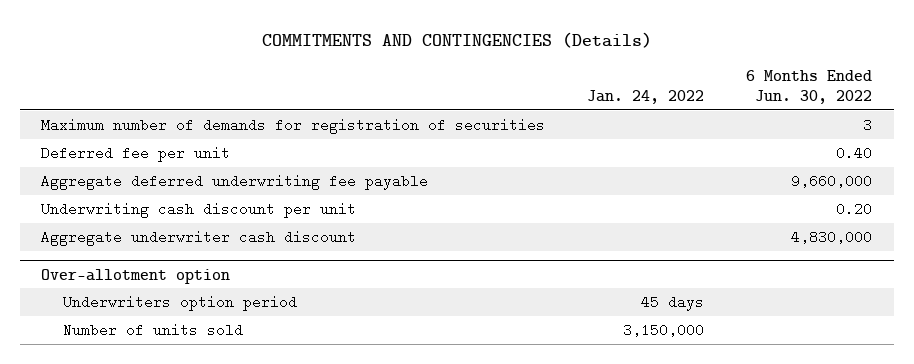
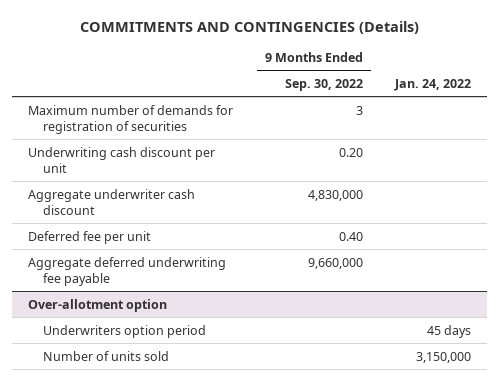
- | Jan. 24, 2022 | 6 Months Ended Jun. 30, 2022
+ | 9 Months Ended Sep. 30, 2022 | Jan. 24, 2022
moved down: Deferred fee per unit | 0.40 |
moved down: Aggregate deferred underwriting fee payable | 9,660,000 |

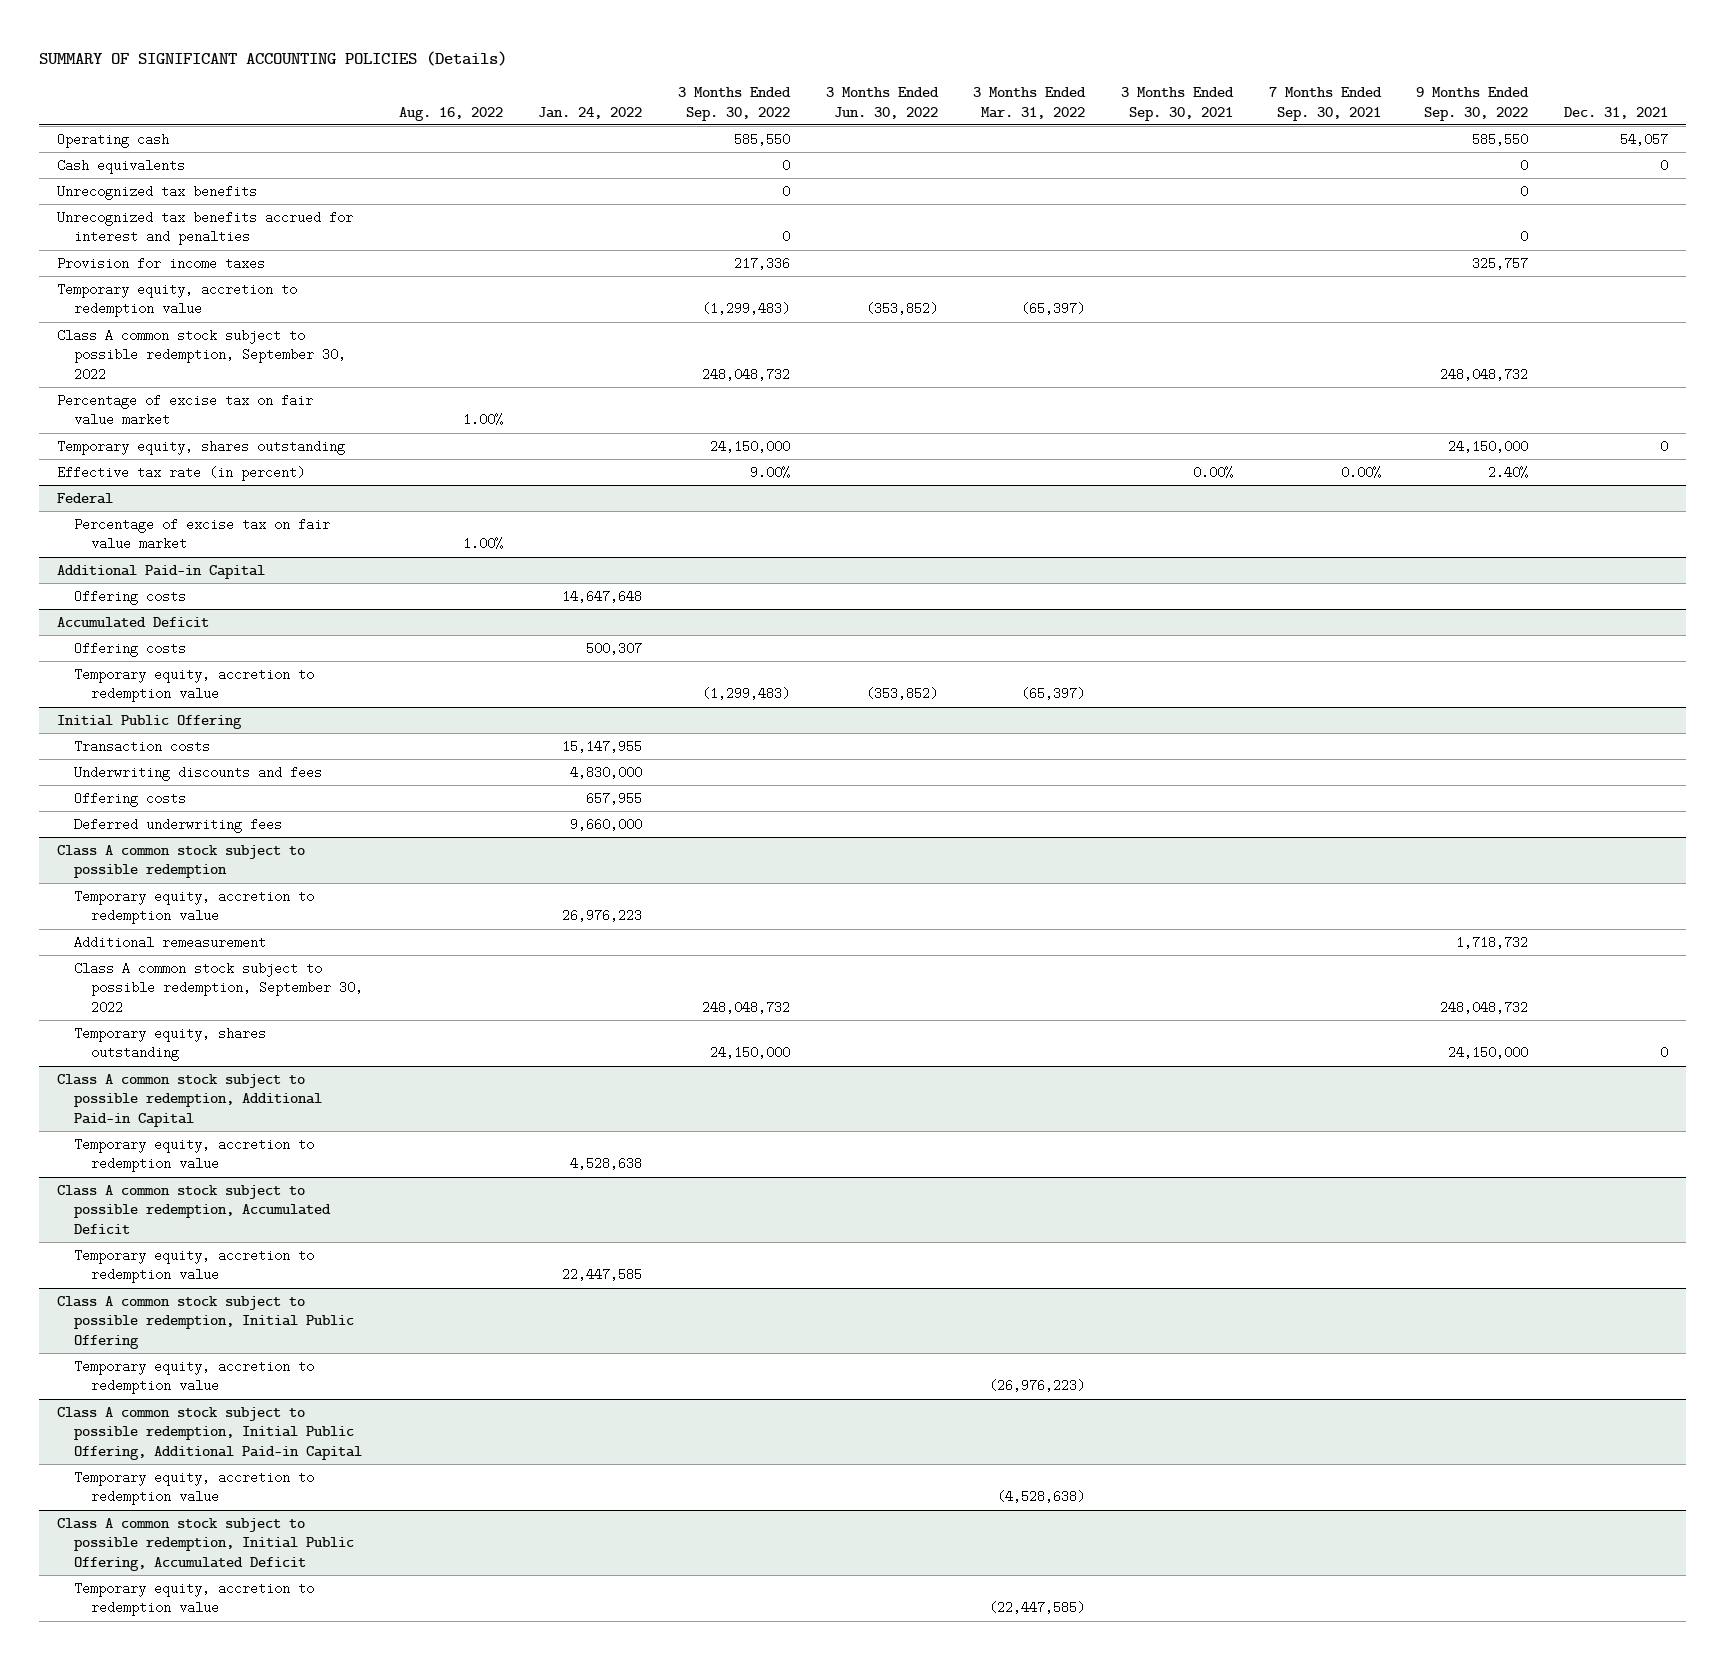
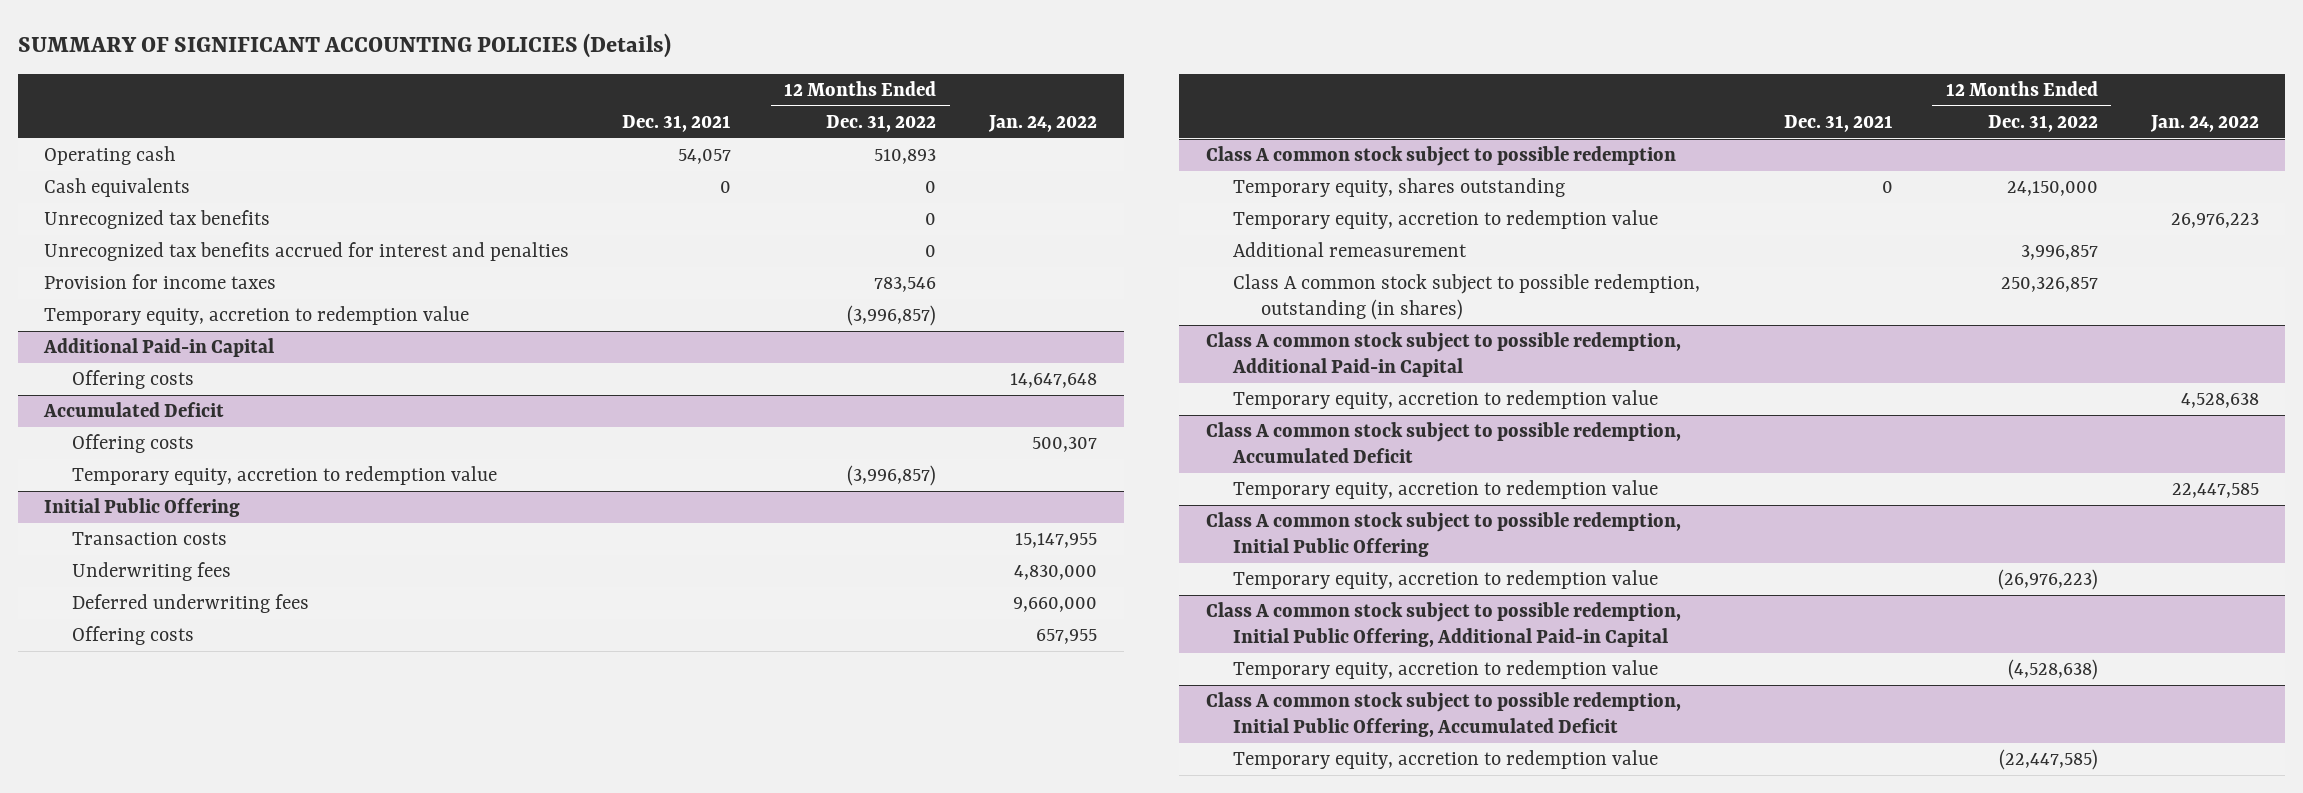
- | Aug. 16, 2022 | Jan. 24, 2022 | 3 Months Ended Sep. 30, 2022 | 3 Months Ended Jun. 30, 2022 | 3 Months Ended Mar. 31, 2022 | 3 Months Ended Sep. 30, 2021 | 7 Months Ended Sep. 30, 2021 | 9 Months Ended Sep. 30, 2022 | Dec. 31, 2021
+ | Dec. 31, 2021 | 12 Months Ended Dec. 31, 2022 | Jan. 24, 2022
- Class A common stock subject to possible redemption, September 30, 2022 | | | 248,048,732 | | | | | 248,048,732 |
- Percentage of excise tax on fair value market | 1.00% | | | | | | | |
- Temporary equity, shares outstanding | | | 24,150,000 | | | | | 24,150,000 | 0
- Effective tax rate (in percent) | | | 9.00% | | | 0.00% | 0.00% | 2.40% |
- Federal
- Percentage of excise tax on fair value market | 1.00% | | | | | | | |
@ Initial Public Offering
- Underwriting discounts and fees | | 4,830,000 | | | | | | |
+ Underwriting fees | | | 4,830,000
moved down: Offering costs | | | 657,955
@ Class A common stock subject to possible redemption
moved up: Temporary equity, shares outstanding | 0 | 24,150,000 |
- Class A common stock subject to possible redemption, September 30, 2022 | | | 248,048,732 | | | | | 248,048,732 |
+ Class A common stock subject to possible redemption, outstanding (in shares) | | 250,326,857 |

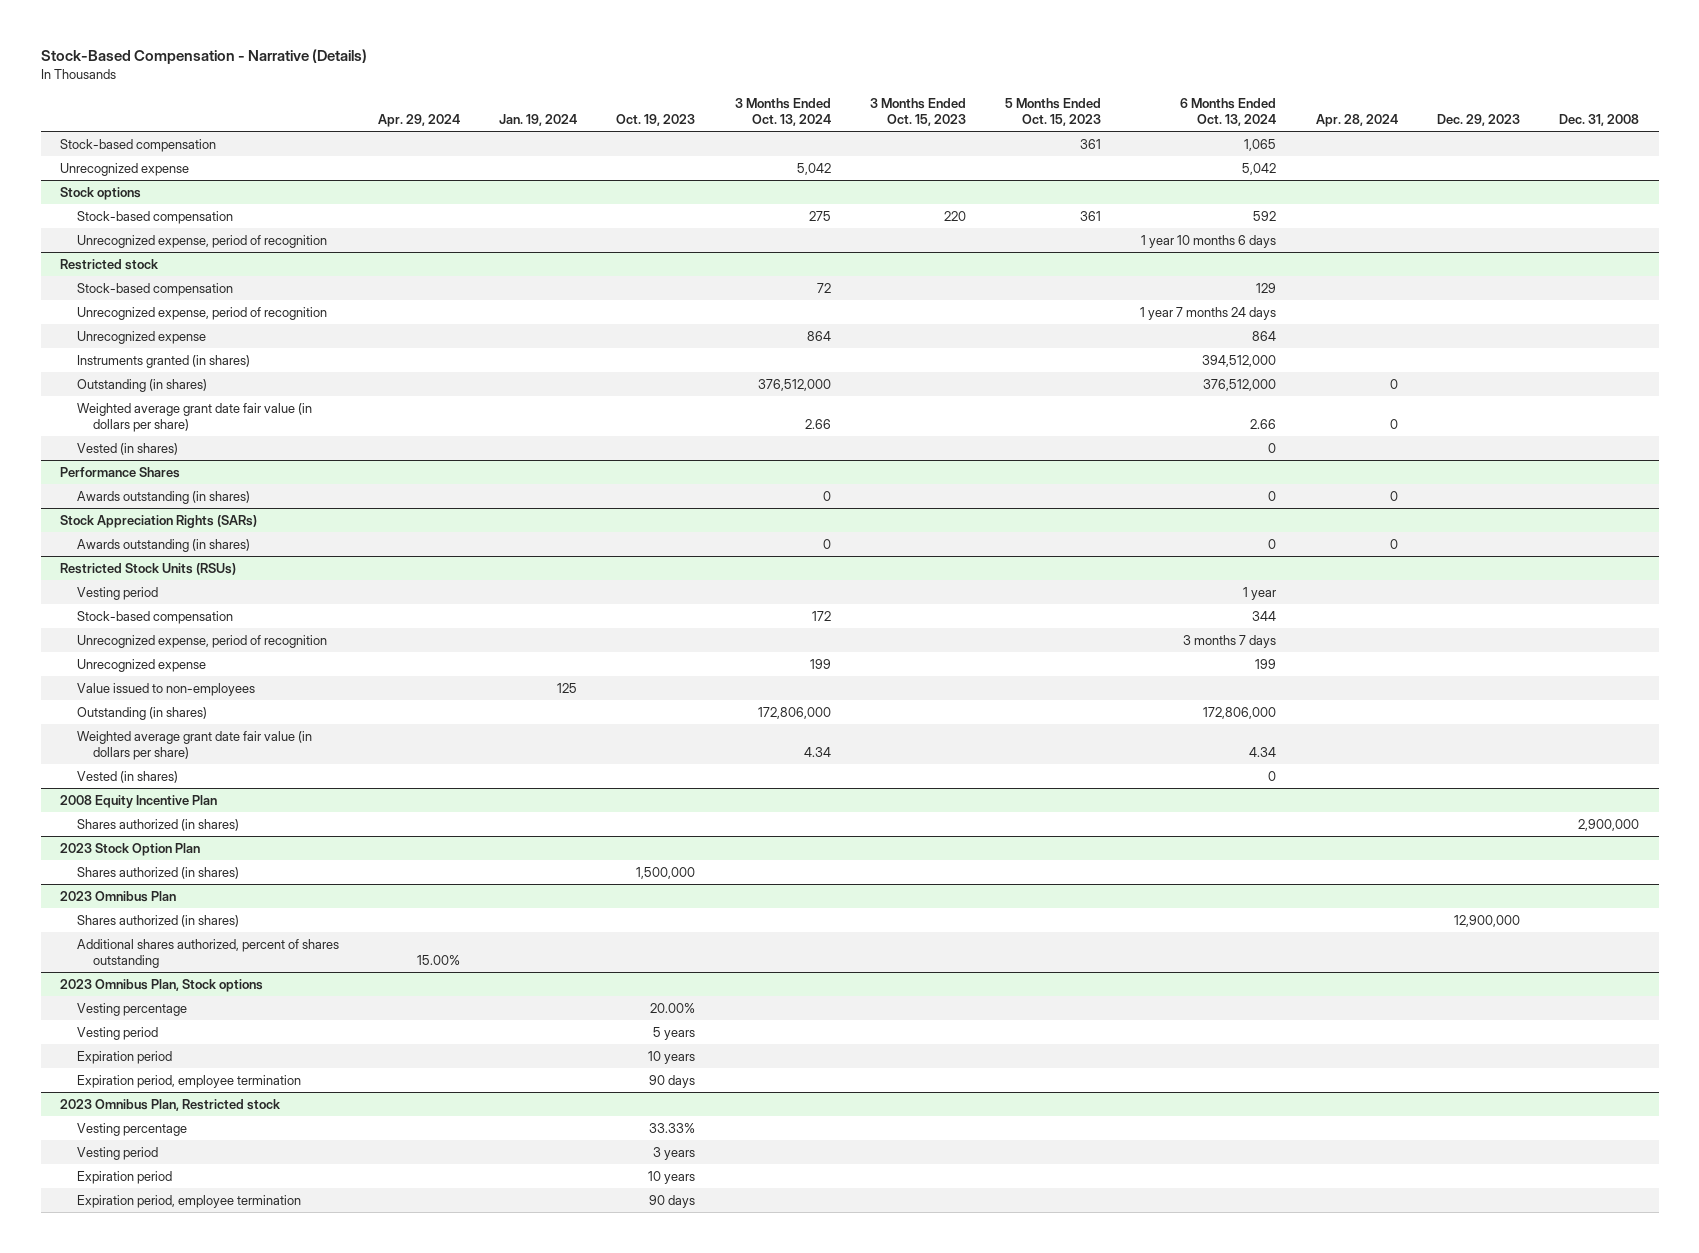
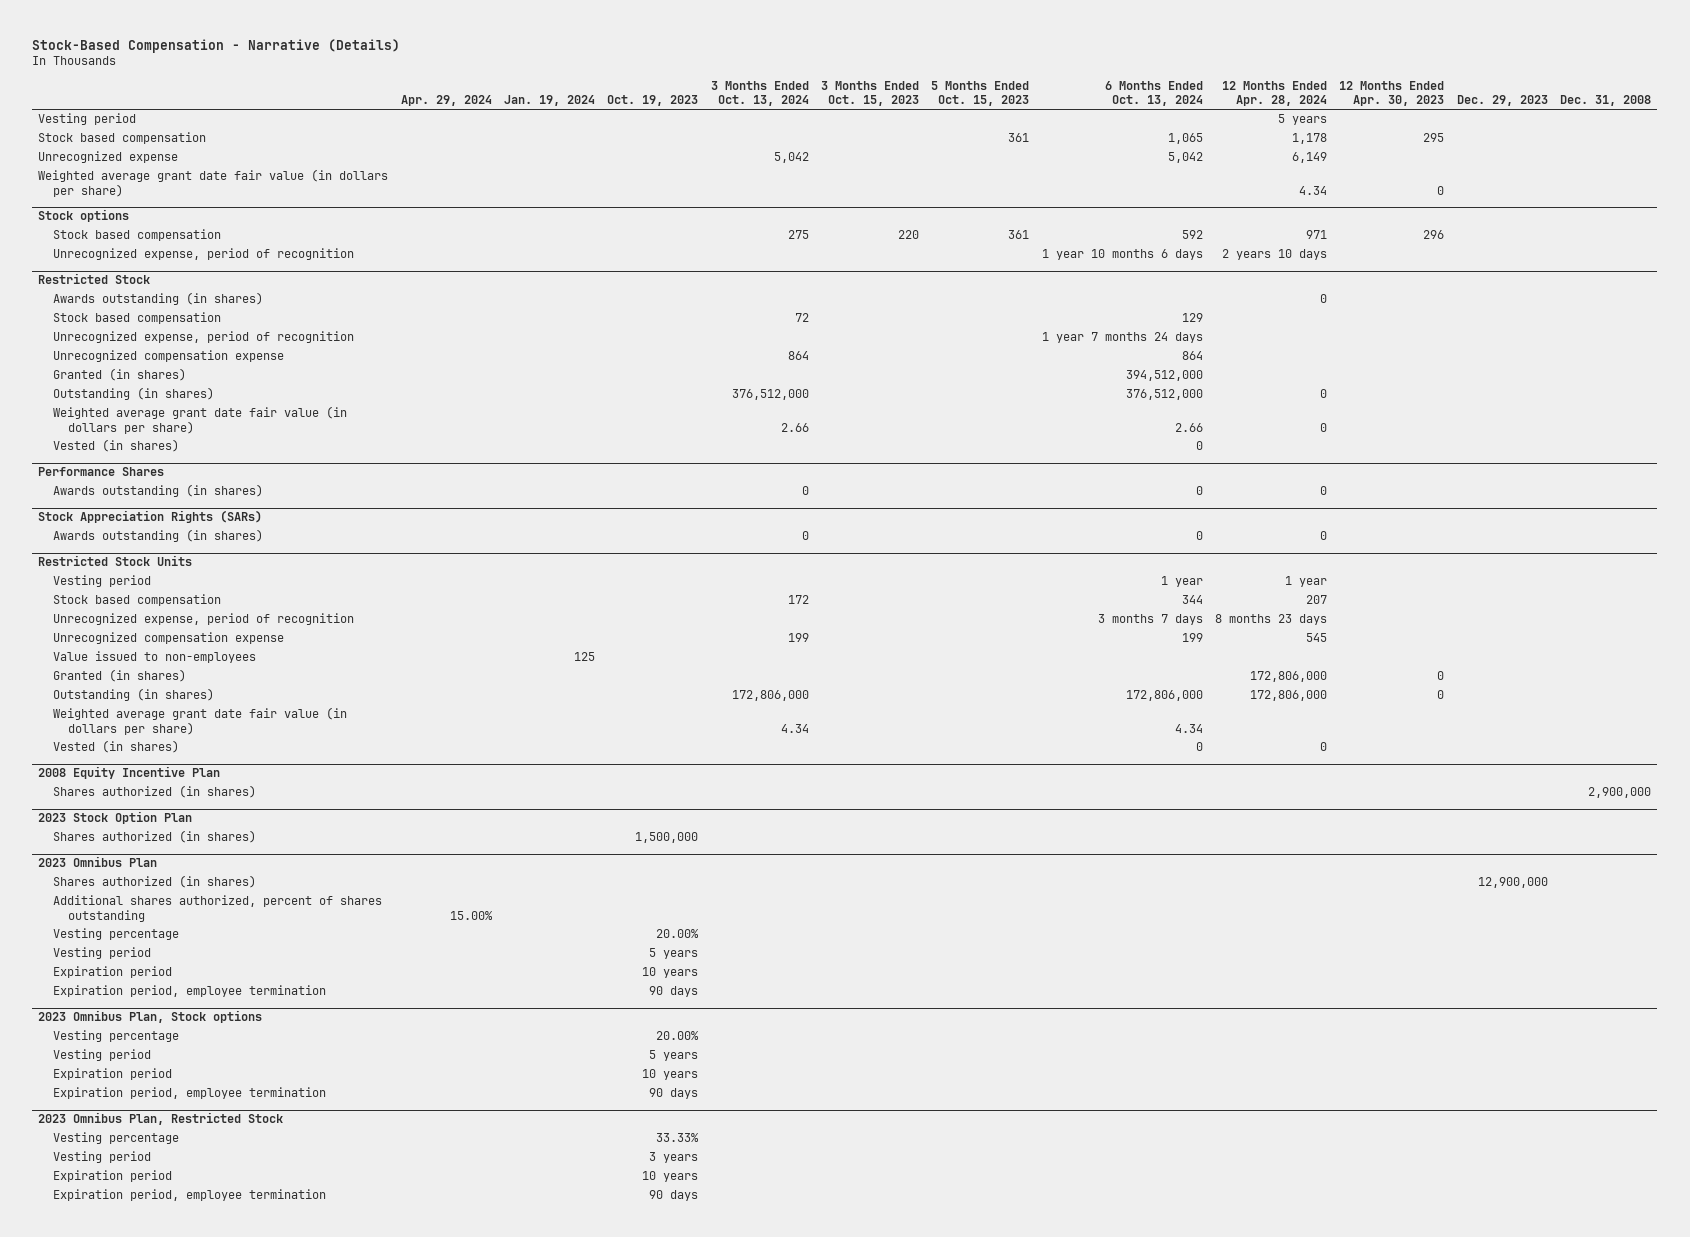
- | Apr. 29, 2024 | Jan. 19, 2024 | Oct. 19, 2023 | 3 Months Ended Oct. 13, 2024 | 3 Months Ended Oct. 15, 2023 | 5 Months Ended Oct. 15, 2023 | 6 Months Ended Oct. 13, 2024 | Apr. 28, 2024 | Dec. 29, 2023 | Dec. 31, 2008
+ | Apr. 29, 2024 | Jan. 19, 2024 | Oct. 19, 2023 | 3 Months Ended Oct. 13, 2024 | 3 Months Ended Oct. 15, 2023 | 5 Months Ended Oct. 15, 2023 | 6 Months Ended Oct. 13, 2024 | 12 Months Ended Apr. 28, 2024 | 12 Months Ended Apr. 30, 2023 | Dec. 29, 2023 | Dec. 31, 2008
- Stock-based compensation | | | | | | 361 | 1,065 | | |
+ Vesting period | | | | | | | | 5 years | | |
+ Stock based compensation | | | | | | 361 | 1,065 | 1,178 | 295 | |
+ Weighted average grant date fair value (in dollars per share) | | | | | | | | 4.34 | 0 | |
@ Stock options
- Stock-based compensation | | | | 275 | 220 | 361 | 592 | | |
+ Stock based compensation | | | | 275 | 220 | 361 | 592 | 971 | 296 | |
- Restricted stock
- Stock-based compensation | | | | 72 | | | 129 | | |
+ Restricted Stock
+ Awards outstanding (in shares) | | | | | | | | 0 | | |
+ Stock based compensation | | | | 72 | | | 129 | | | |
- Unrecognized expense | | | | 864 | | | 864 | | |
- Instruments granted (in shares) | | | | | | | 394,512,000 | | |
+ Unrecognized compensation expense | | | | 864 | | | 864 | | | |
+ Granted (in shares) | | | | | | | 394,512,000 | | | |
- Restricted Stock Units (RSUs)
+ Restricted Stock Units
- Stock-based compensation | | | | 172 | | | 344 | | |
+ Stock based compensation | | | | 172 | | | 344 | 207 | | |
- Unrecognized expense | | | | 199 | | | 199 | | |
+ Unrecognized compensation expense | | | | 199 | | | 199 | 545 | | |
+ Granted (in shares) | | | | | | | | 172,806,000 | 0 | |
@ 2023 Omnibus Plan
+ Vesting percentage | | | 20.00% | | | | | | | |
+ Vesting period | | | 5 years | | | | | | | |
+ Expiration period | | | 10 years | | | | | | | |
+ Expiration period, employee termination | | | 90 days | | | | | | | |
- 2023 Omnibus Plan, Restricted stock
+ 2023 Omnibus Plan, Restricted Stock

